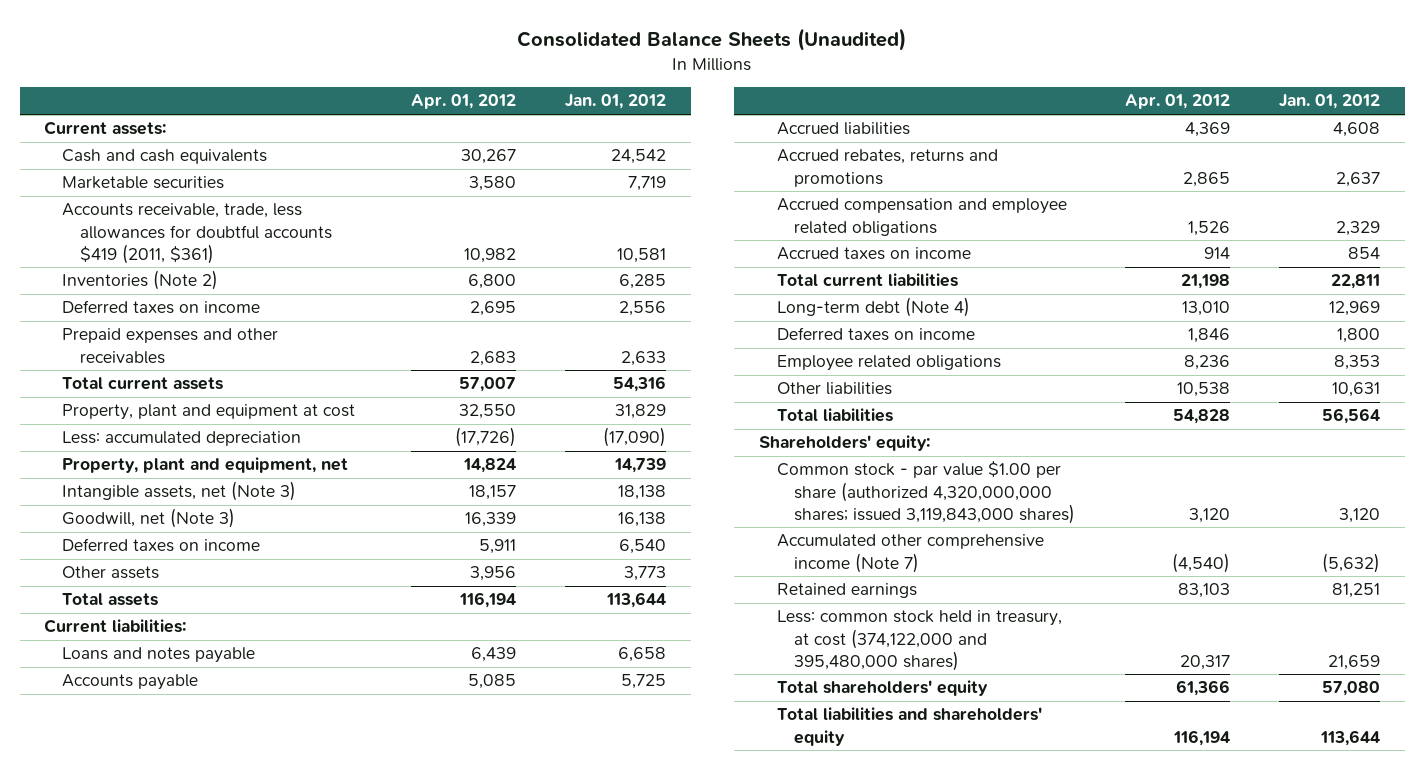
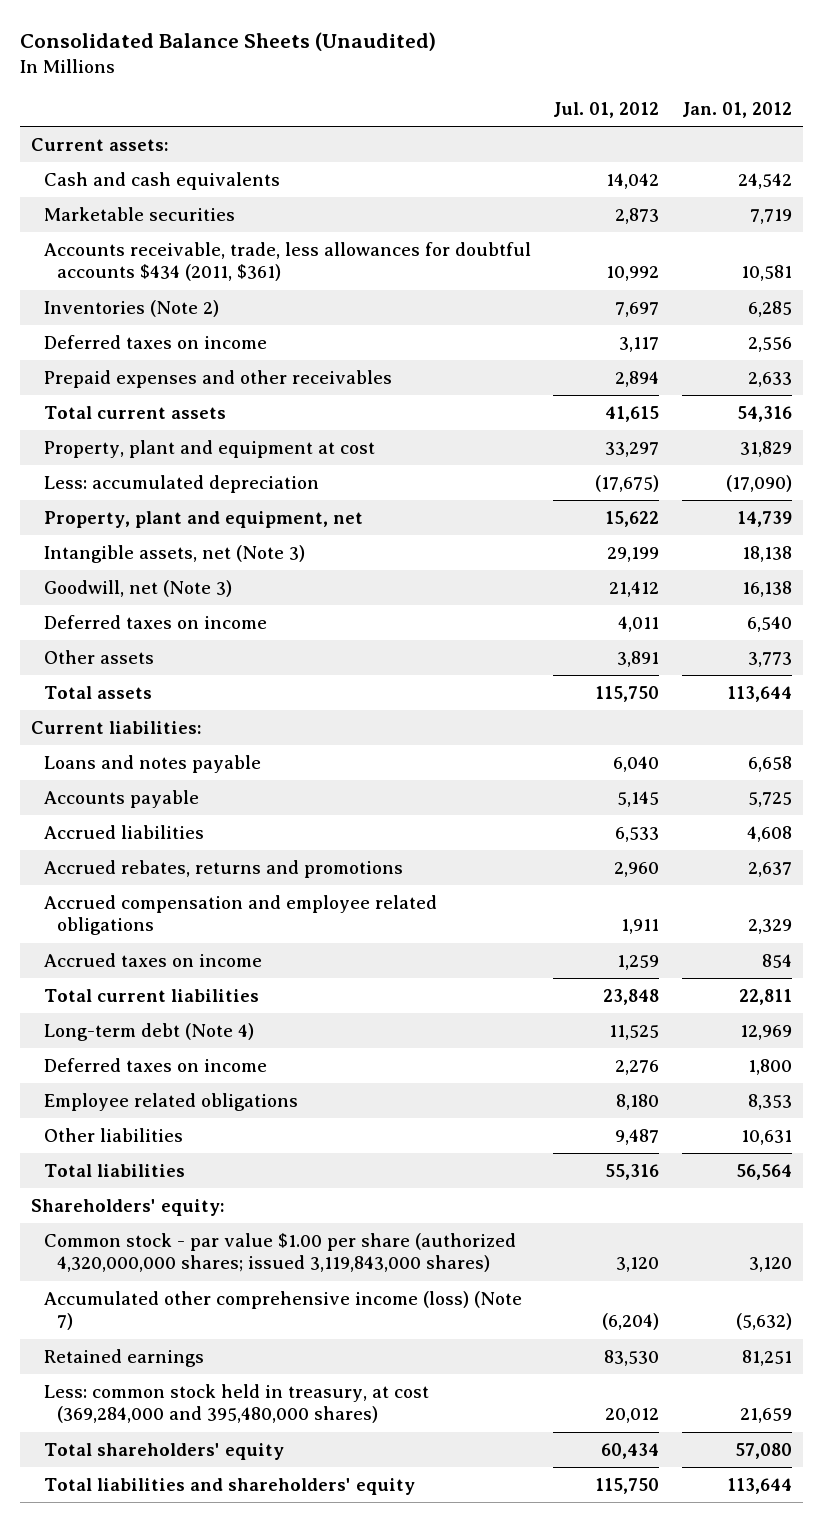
- | Apr. 01, 2012 | Jan. 01, 2012
+ | Jul. 01, 2012 | Jan. 01, 2012
- Accounts receivable, trade, less allowances for doubtful accounts $419 (2011, $361) | 10,982 | 10,581
+ Accounts receivable, trade, less allowances for doubtful accounts $434 (2011, $361) | 10,992 | 10,581
- Accumulated other comprehensive income (Note 7) | (4,540) | (5,632)
+ Accumulated other comprehensive income (loss) (Note 7) | (6,204) | (5,632)
- Less: common stock held in treasury, at cost (374,122,000 and 395,480,000 shares) | 20,317 | 21,659
+ Less: common stock held in treasury, at cost (369,284,000 and 395,480,000 shares) | 20,012 | 21,659

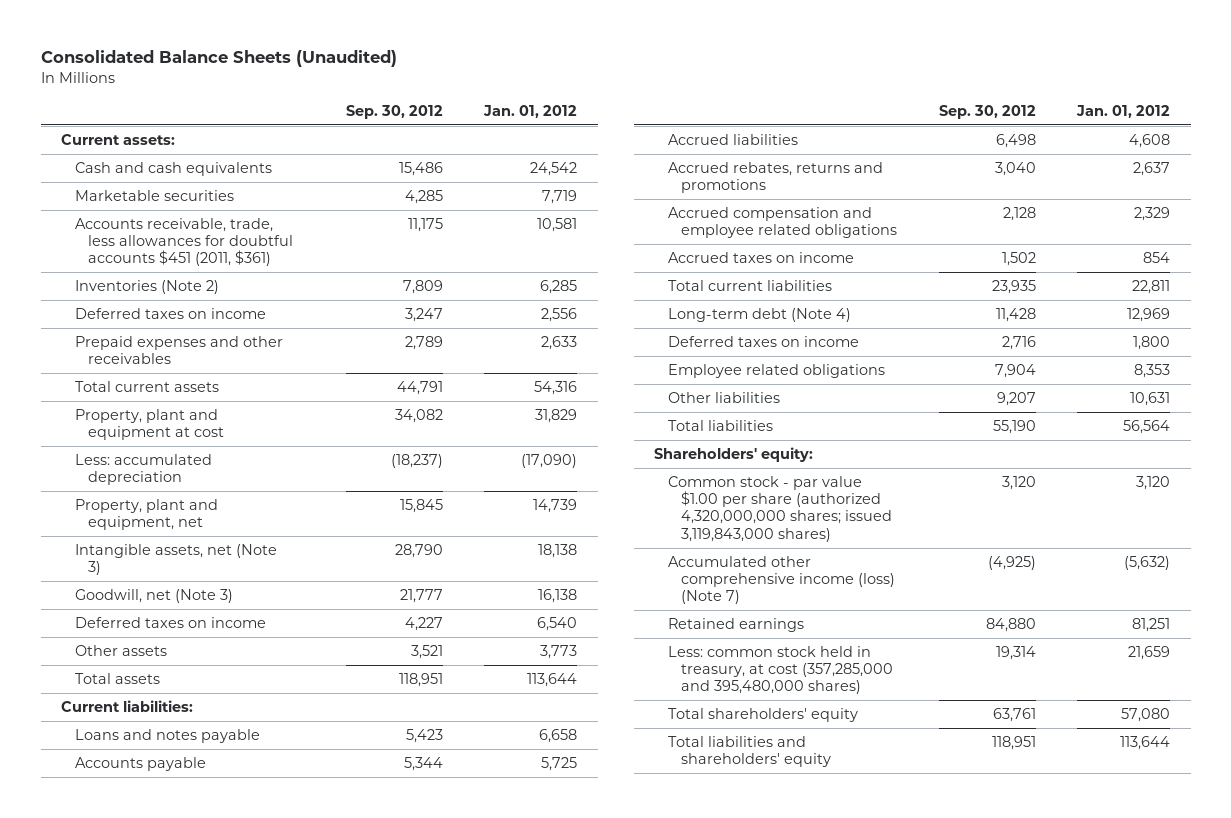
- | Jul. 01, 2012 | Jan. 01, 2012
+ | Sep. 30, 2012 | Jan. 01, 2012
- Accounts receivable, trade, less allowances for doubtful accounts $434 (2011, $361) | 10,992 | 10,581
+ Accounts receivable, trade, less allowances for doubtful accounts $451 (2011, $361) | 11,175 | 10,581
- Less: common stock held in treasury, at cost (369,284,000 and 395,480,000 shares) | 20,012 | 21,659
+ Less: common stock held in treasury, at cost (357,285,000 and 395,480,000 shares) | 19,314 | 21,659

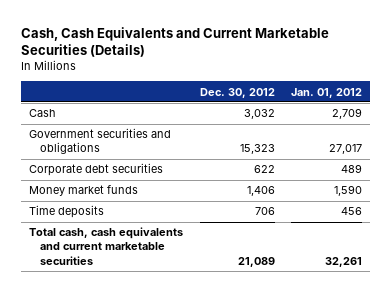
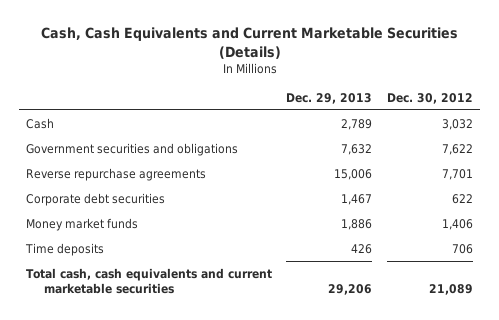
- | Dec. 30, 2012 | Jan. 01, 2012
+ | Dec. 29, 2013 | Dec. 30, 2012
- Government securities and obligations | 15,323 | 27,017
+ Government securities and obligations | 7,632 | 7,622
+ Reverse repurchase agreements | 15,006 | 7,701

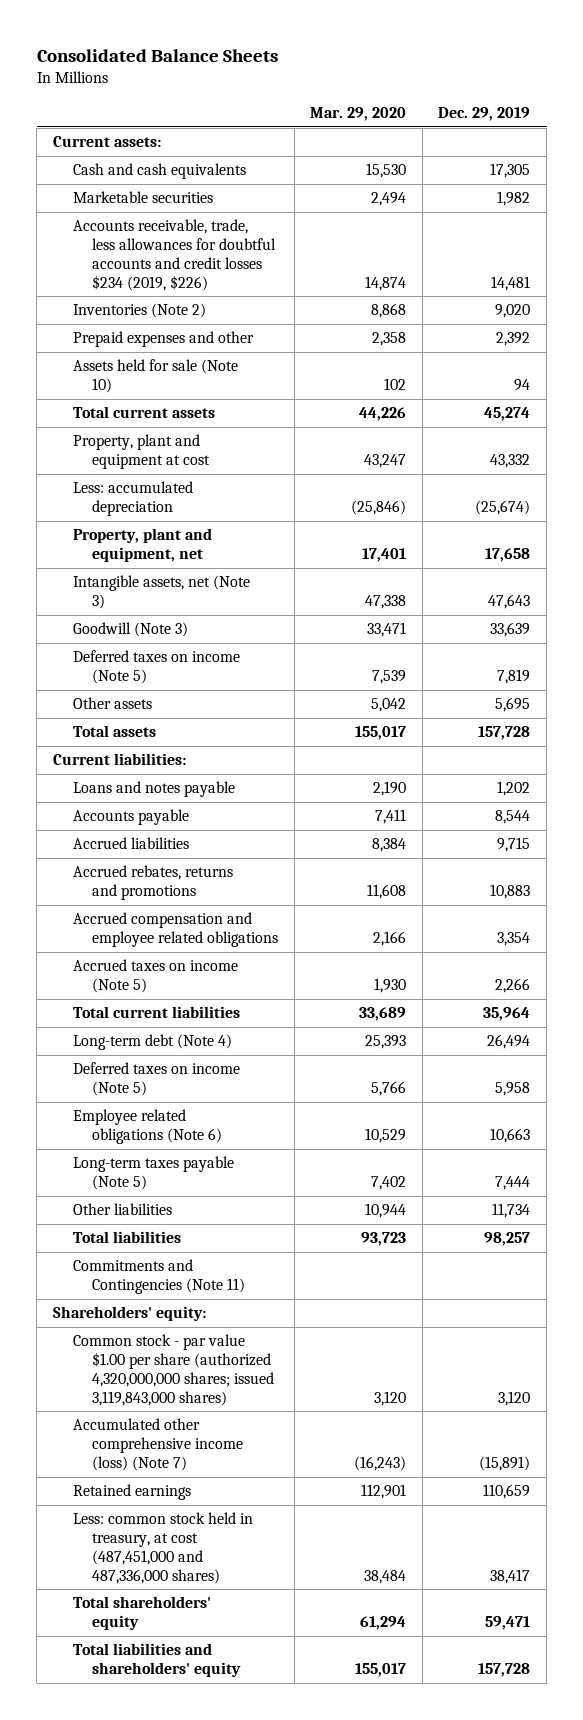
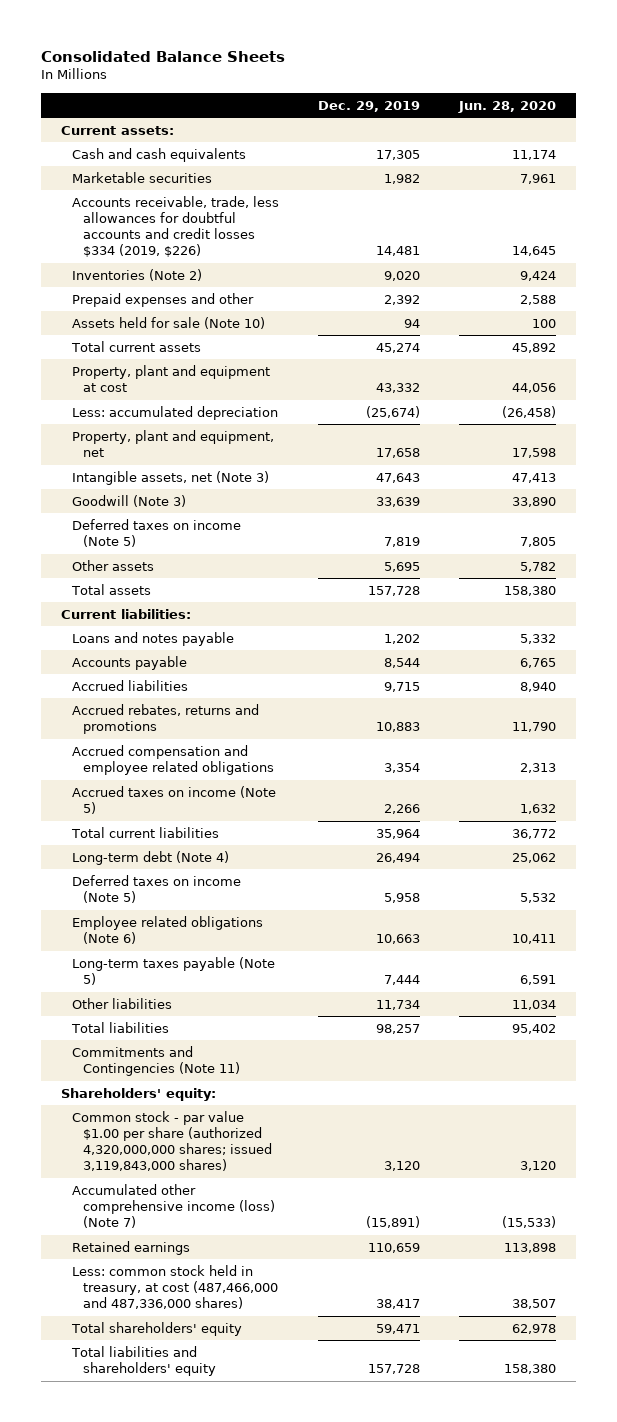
- | Mar. 29, 2020 | Dec. 29, 2019
+ | Dec. 29, 2019 | Jun. 28, 2020
- Accounts receivable, trade, less allowances for doubtful accounts and credit losses $234 (2019, $226) | 14,874 | 14,481
+ Accounts receivable, trade, less allowances for doubtful accounts and credit losses $334 (2019, $226) | 14,481 | 14,645
- Less: common stock held in treasury, at cost (487,451,000 and 487,336,000 shares) | 38,484 | 38,417
+ Less: common stock held in treasury, at cost (487,466,000 and 487,336,000 shares) | 38,417 | 38,507

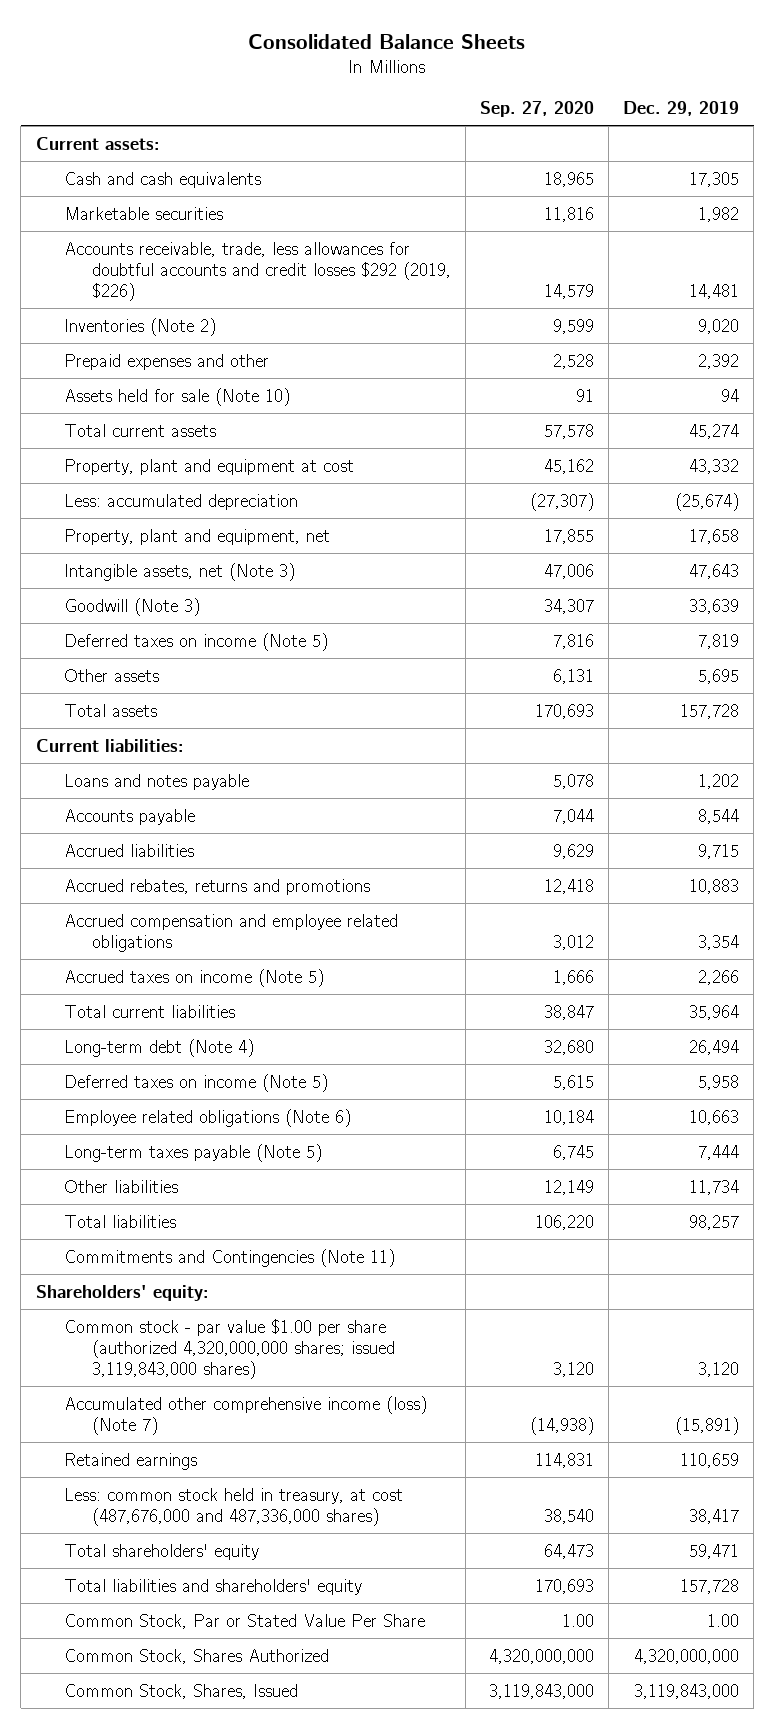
- | Dec. 29, 2019 | Jun. 28, 2020
+ | Sep. 27, 2020 | Dec. 29, 2019
- Accounts receivable, trade, less allowances for doubtful accounts and credit losses $334 (2019, $226) | 14,481 | 14,645
+ Accounts receivable, trade, less allowances for doubtful accounts and credit losses $292 (2019, $226) | 14,579 | 14,481
- Less: common stock held in treasury, at cost (487,466,000 and 487,336,000 shares) | 38,417 | 38,507
+ Less: common stock held in treasury, at cost (487,676,000 and 487,336,000 shares) | 38,540 | 38,417
+ Common Stock, Par or Stated Value Per Share | 1.00 | 1.00
+ Common Stock, Shares Authorized | 4,320,000,000 | 4,320,000,000
+ Common Stock, Shares, Issued | 3,119,843,000 | 3,119,843,000

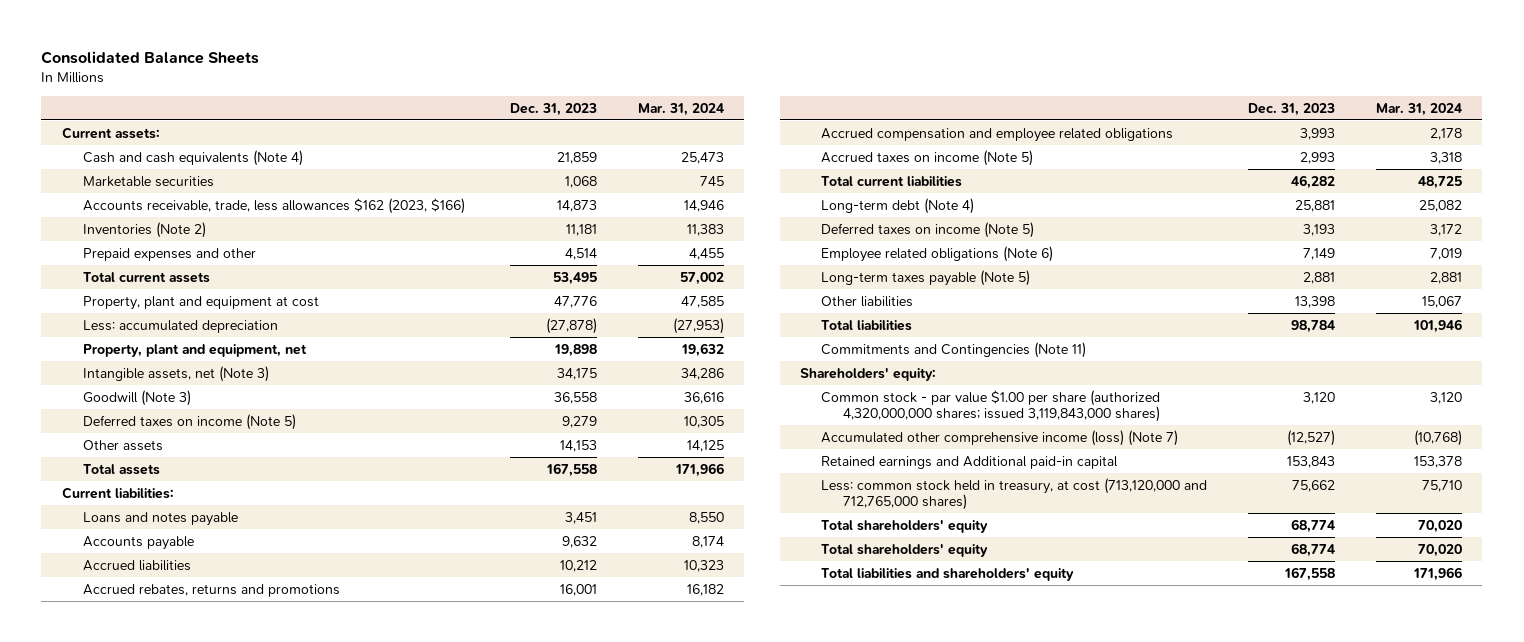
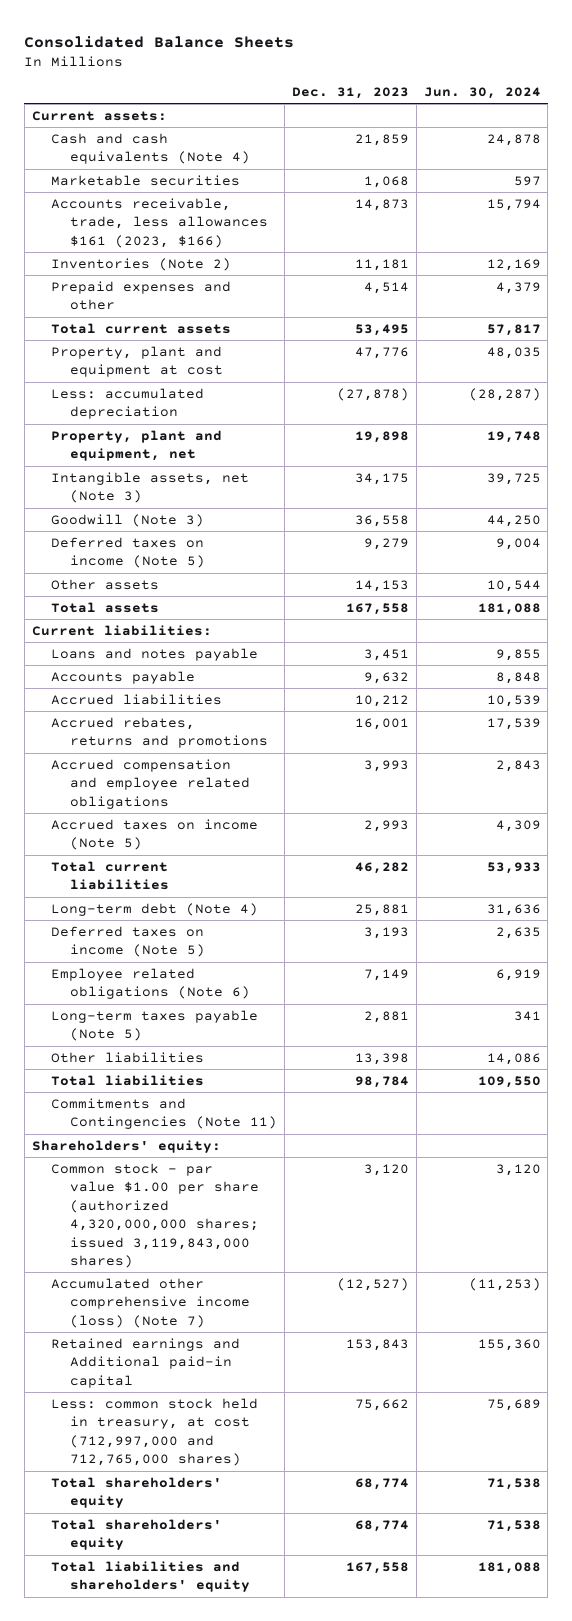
- | Dec. 31, 2023 | Mar. 31, 2024
+ | Dec. 31, 2023 | Jun. 30, 2024
- Accounts receivable, trade, less allowances $162 (2023, $166) | 14,873 | 14,946
+ Accounts receivable, trade, less allowances $161 (2023, $166) | 14,873 | 15,794
- Less: common stock held in treasury, at cost (713,120,000 and 712,765,000 shares) | 75,662 | 75,710
+ Less: common stock held in treasury, at cost (712,997,000 and 712,765,000 shares) | 75,662 | 75,689

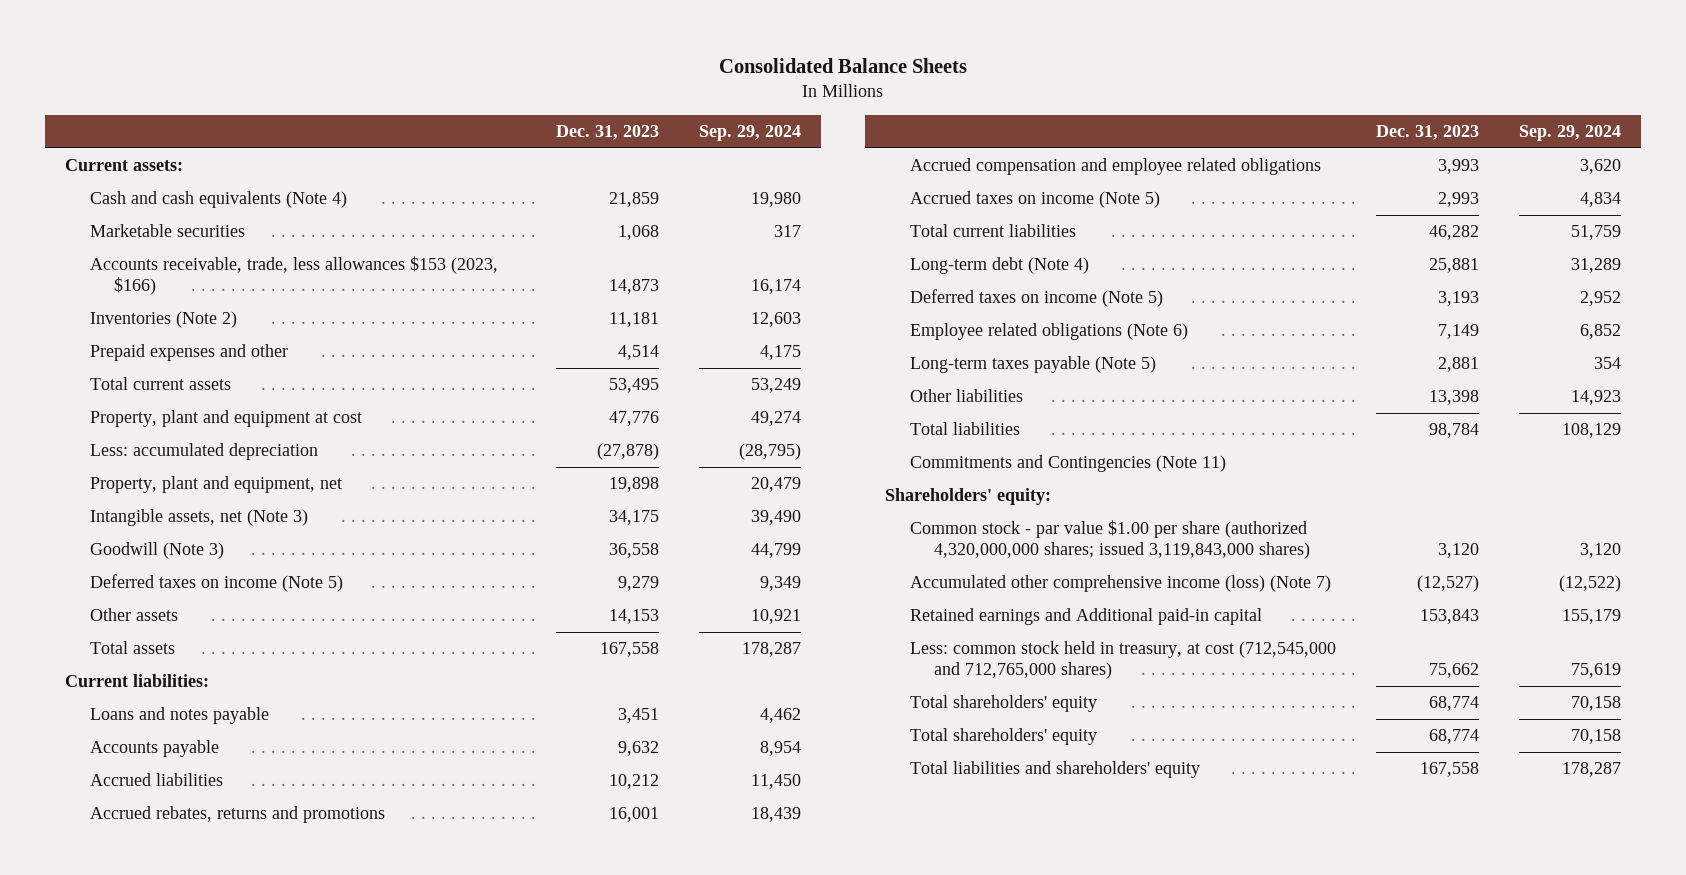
- | Dec. 31, 2023 | Jun. 30, 2024
+ | Dec. 31, 2023 | Sep. 29, 2024
- Accounts receivable, trade, less allowances $161 (2023, $166) | 14,873 | 15,794
+ Accounts receivable, trade, less allowances $153 (2023, $166) | 14,873 | 16,174
- Less: common stock held in treasury, at cost (712,997,000 and 712,765,000 shares) | 75,662 | 75,689
+ Less: common stock held in treasury, at cost (712,545,000 and 712,765,000 shares) | 75,662 | 75,619

